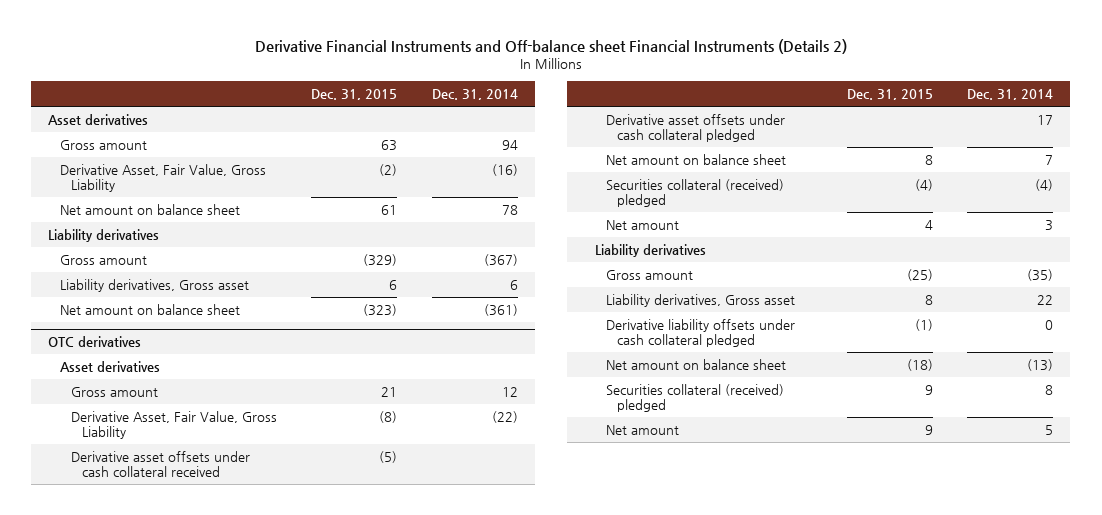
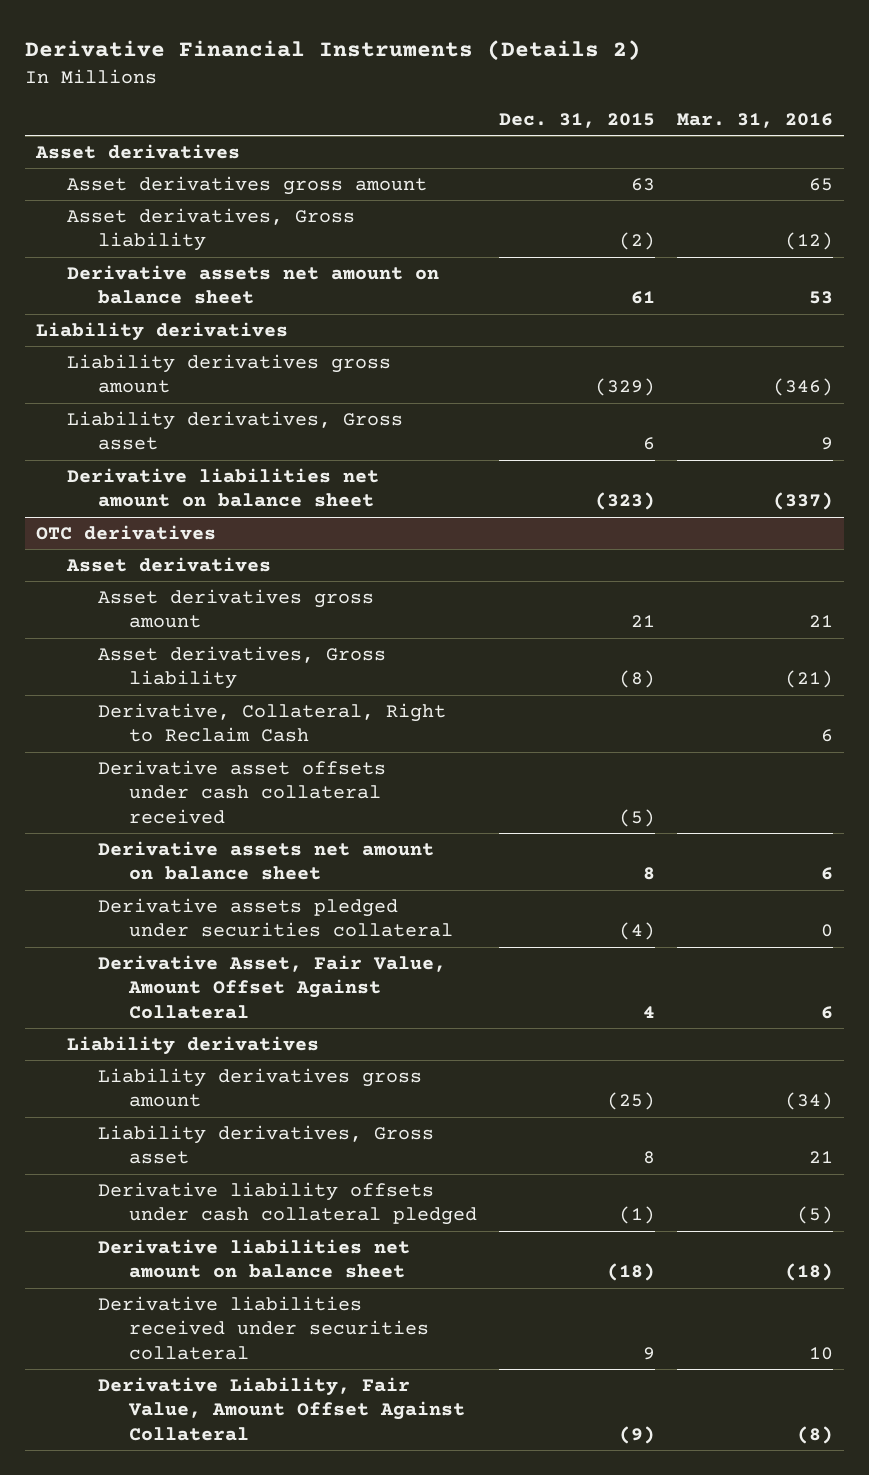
- Derivative Financial Instruments and Off-balance sheet Financial Instruments (Details 2)
+ Derivative Financial Instruments (Details 2)
- | Dec. 31, 2015 | Dec. 31, 2014
+ | Dec. 31, 2015 | Mar. 31, 2016
- Gross amount | 63 | 94
- Derivative Asset, Fair Value, Gross Liability | (2) | (16)
- Net amount on balance sheet | 61 | 78
+ Asset derivatives gross amount | 63 | 65
+ Asset derivatives, Gross liability | (2) | (12)
+ Derivative assets net amount on balance sheet | 61 | 53
- Gross amount | (329) | (367)
+ Liability derivatives gross amount | (329) | (346)
- Net amount on balance sheet | (323) | (361)
+ Derivative liabilities net amount on balance sheet | (323) | (337)
@ OTC derivatives
- Gross amount | 21 | 12
- Derivative Asset, Fair Value, Gross Liability | (8) | (22)
+ Asset derivatives gross amount | 21 | 21
+ Asset derivatives, Gross liability | (8) | (21)
+ Derivative, Collateral, Right to Reclaim Cash | | 6
- Derivative asset offsets under cash collateral pledged | | 17
- Net amount on balance sheet | 8 | 7
- Securities collateral (received) pledged | (4) | (4)
- Net amount | 4 | 3
+ Derivative assets net amount on balance sheet | 8 | 6
+ Derivative assets pledged under securities collateral | (4) | 0
+ Derivative Asset, Fair Value, Amount Offset Against Collateral | 4 | 6
- Gross amount | (25) | (35)
+ Liability derivatives gross amount | (25) | (34)
- Net amount on balance sheet | (18) | (13)
- Securities collateral (received) pledged | 9 | 8
- Net amount | 9 | 5
+ Derivative liabilities net amount on balance sheet | (18) | (18)
+ Derivative liabilities received under securities collateral | 9 | 10
+ Derivative Liability, Fair Value, Amount Offset Against Collateral | (9) | (8)

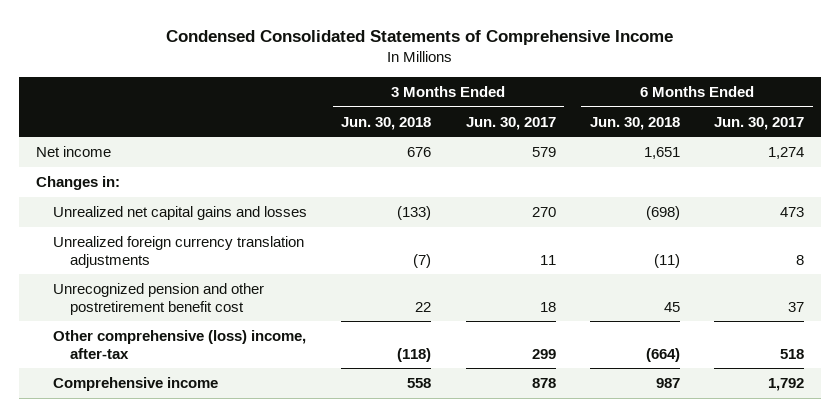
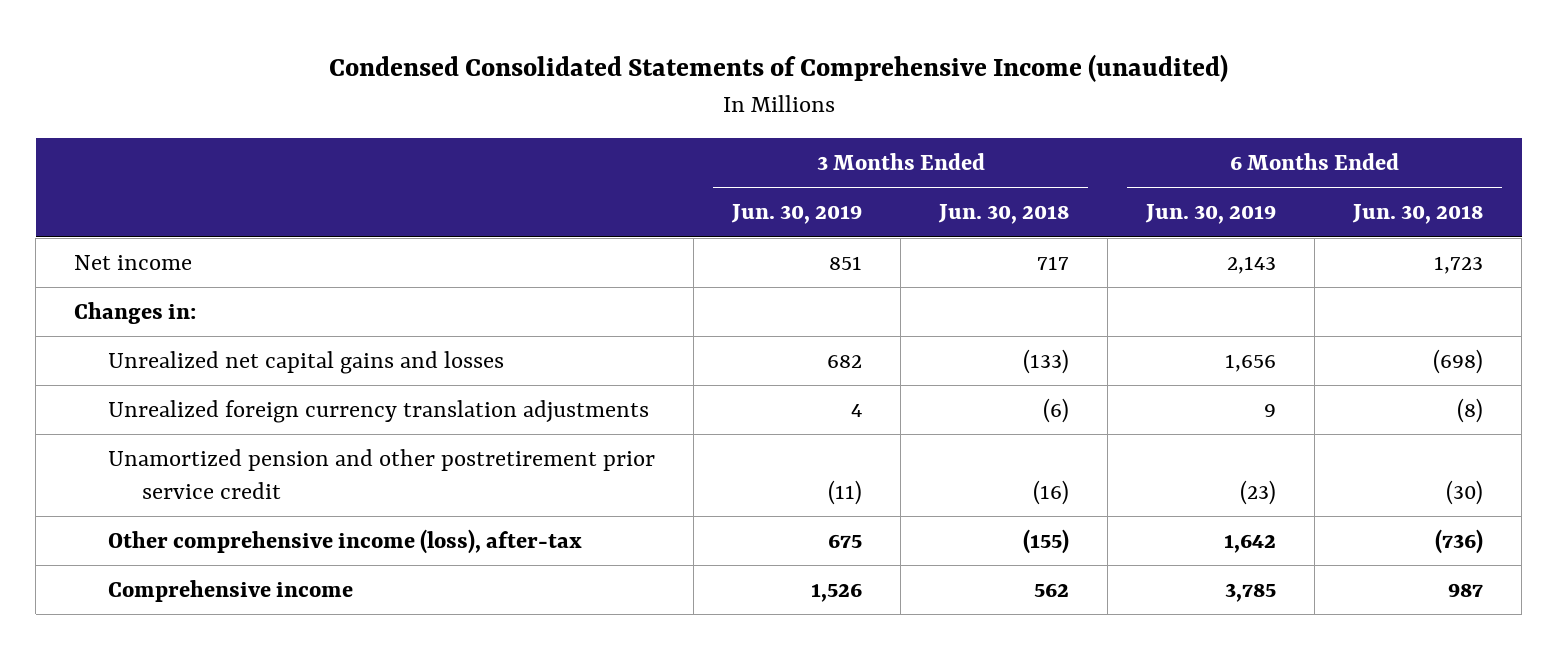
- Condensed Consolidated Statements of Comprehensive Income
+ Condensed Consolidated Statements of Comprehensive Income (unaudited)
- | 3 Months Ended Jun. 30, 2018 | 3 Months Ended Jun. 30, 2017 | 6 Months Ended Jun. 30, 2018 | 6 Months Ended Jun. 30, 2017
+ | 3 Months Ended Jun. 30, 2019 | 3 Months Ended Jun. 30, 2018 | 6 Months Ended Jun. 30, 2019 | 6 Months Ended Jun. 30, 2018
- Net income | 676 | 579 | 1,651 | 1,274
+ Net income | 851 | 717 | 2,143 | 1,723
- Unrealized foreign currency translation adjustments | (7) | 11 | (11) | 8
- Unrecognized pension and other postretirement benefit cost | 22 | 18 | 45 | 37
- Other comprehensive (loss) income, after-tax | (118) | 299 | (664) | 518
- Comprehensive income | 558 | 878 | 987 | 1,792
+ Unrealized foreign currency translation adjustments | 4 | (6) | 9 | (8)
+ Unamortized pension and other postretirement prior service credit | (11) | (16) | (23) | (30)
+ Other comprehensive income (loss), after-tax | 675 | (155) | 1,642 | (736)
+ Comprehensive income | 1,526 | 562 | 3,785 | 987

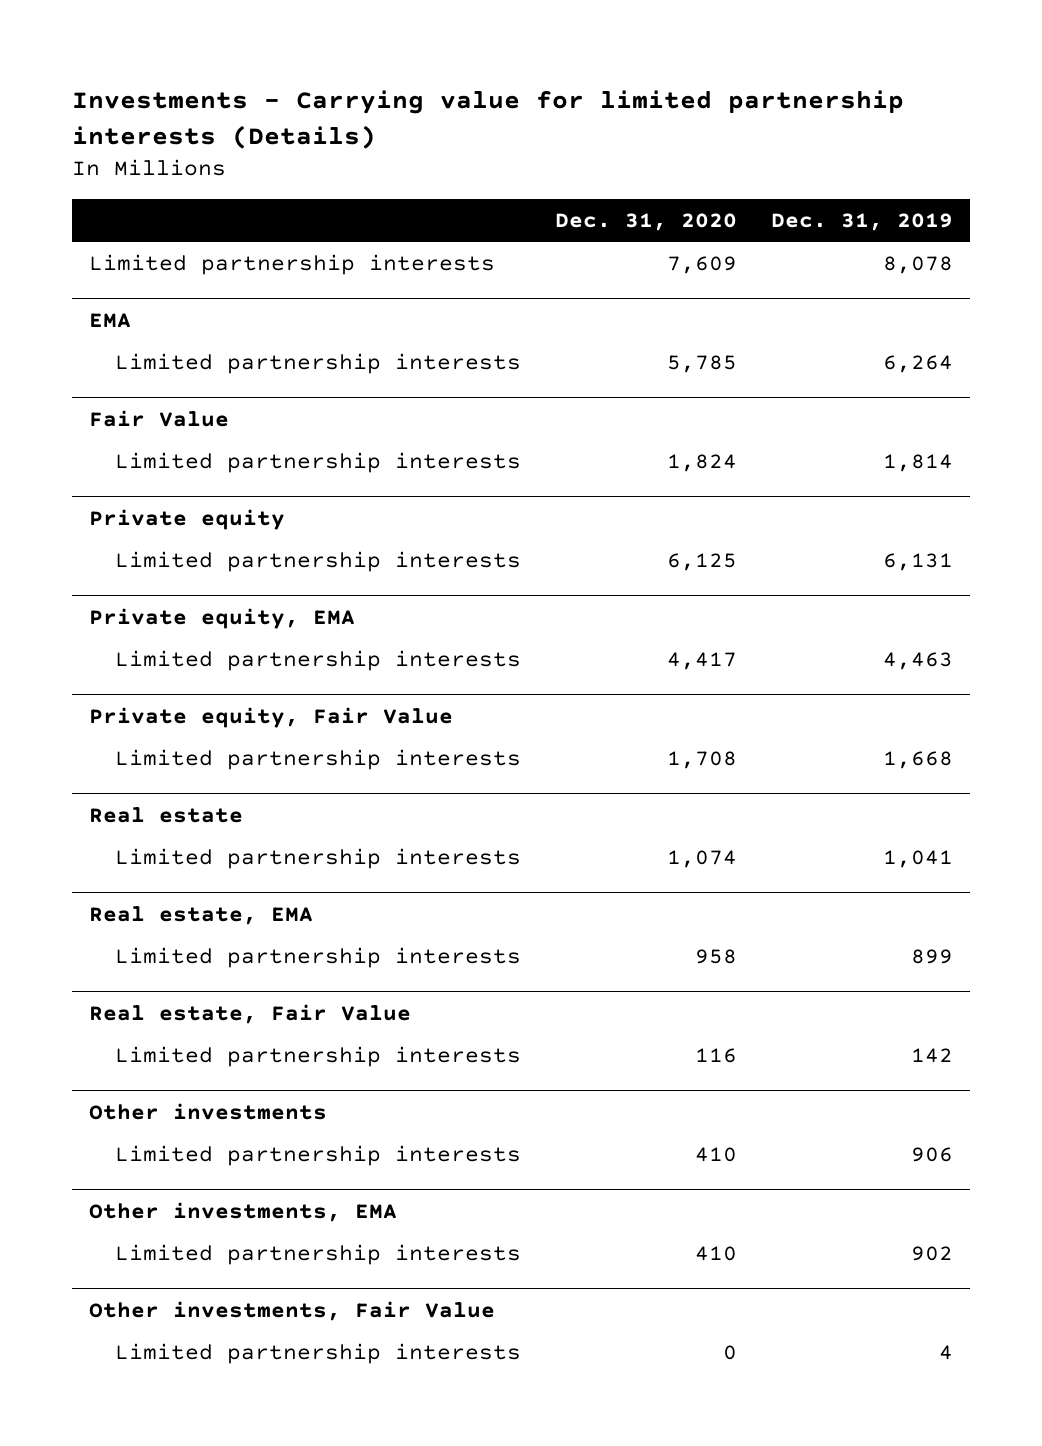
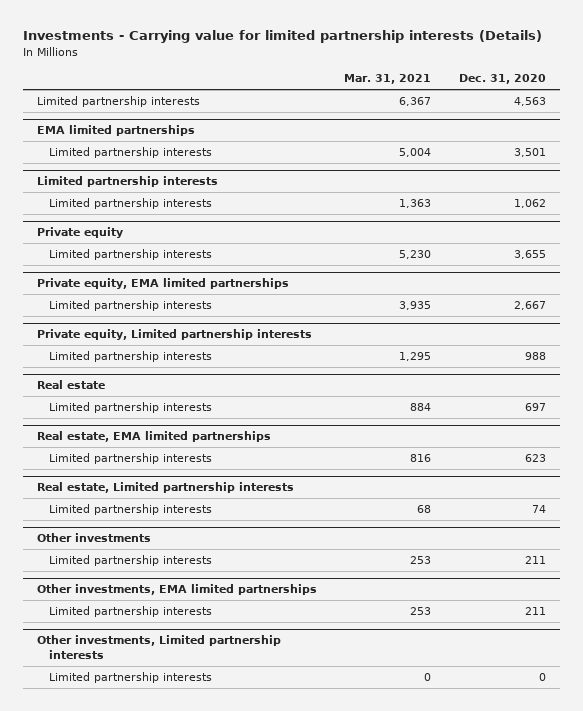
- | Dec. 31, 2020 | Dec. 31, 2019
+ | Mar. 31, 2021 | Dec. 31, 2020
- Limited partnership interests | 7,609 | 8,078
- EMA
- Limited partnership interests | 5,785 | 6,264
- Fair Value
- Limited partnership interests | 1,824 | 1,814
+ Limited partnership interests | 6,367 | 4,563
+ EMA limited partnerships
+ Limited partnership interests | 5,004 | 3,501
+ Limited partnership interests
+ Limited partnership interests | 1,363 | 1,062
@ Private equity
- Limited partnership interests | 6,125 | 6,131
- Private equity, EMA
- Limited partnership interests | 4,417 | 4,463
- Private equity, Fair Value
- Limited partnership interests | 1,708 | 1,668
@ Private equity
+ Limited partnership interests | 5,230 | 3,655
+ Private equity, EMA limited partnerships
+ Limited partnership interests | 3,935 | 2,667
+ Private equity, Limited partnership interests
+ Limited partnership interests | 1,295 | 988
@ Real estate
- Limited partnership interests | 1,074 | 1,041
- Real estate, EMA
- Limited partnership interests | 958 | 899
- Real estate, Fair Value
- Limited partnership interests | 116 | 142
@ Real estate
+ Limited partnership interests | 884 | 697
+ Real estate, EMA limited partnerships
+ Limited partnership interests | 816 | 623
+ Real estate, Limited partnership interests
+ Limited partnership interests | 68 | 74
@ Other investments
- Limited partnership interests | 410 | 906
- Other investments, EMA
- Limited partnership interests | 410 | 902
- Other investments, Fair Value
@ Other investments
+ Limited partnership interests | 253 | 211
+ Other investments, EMA limited partnerships
+ Limited partnership interests | 253 | 211
+ Other investments, Limited partnership interests

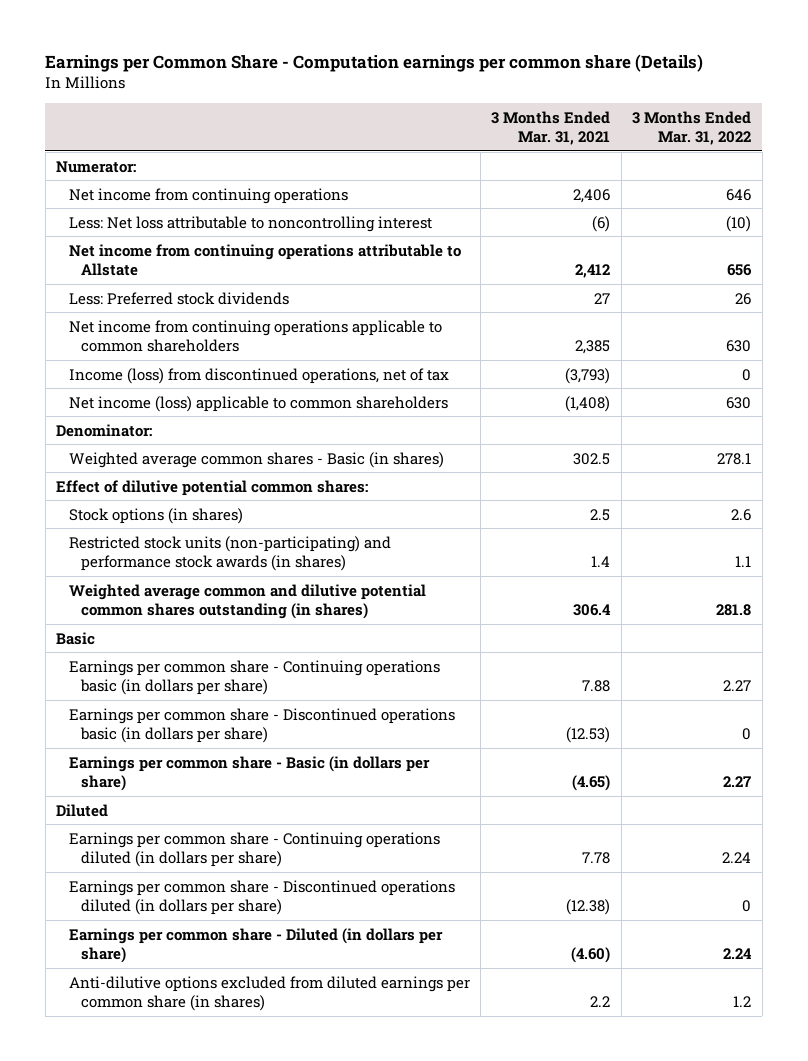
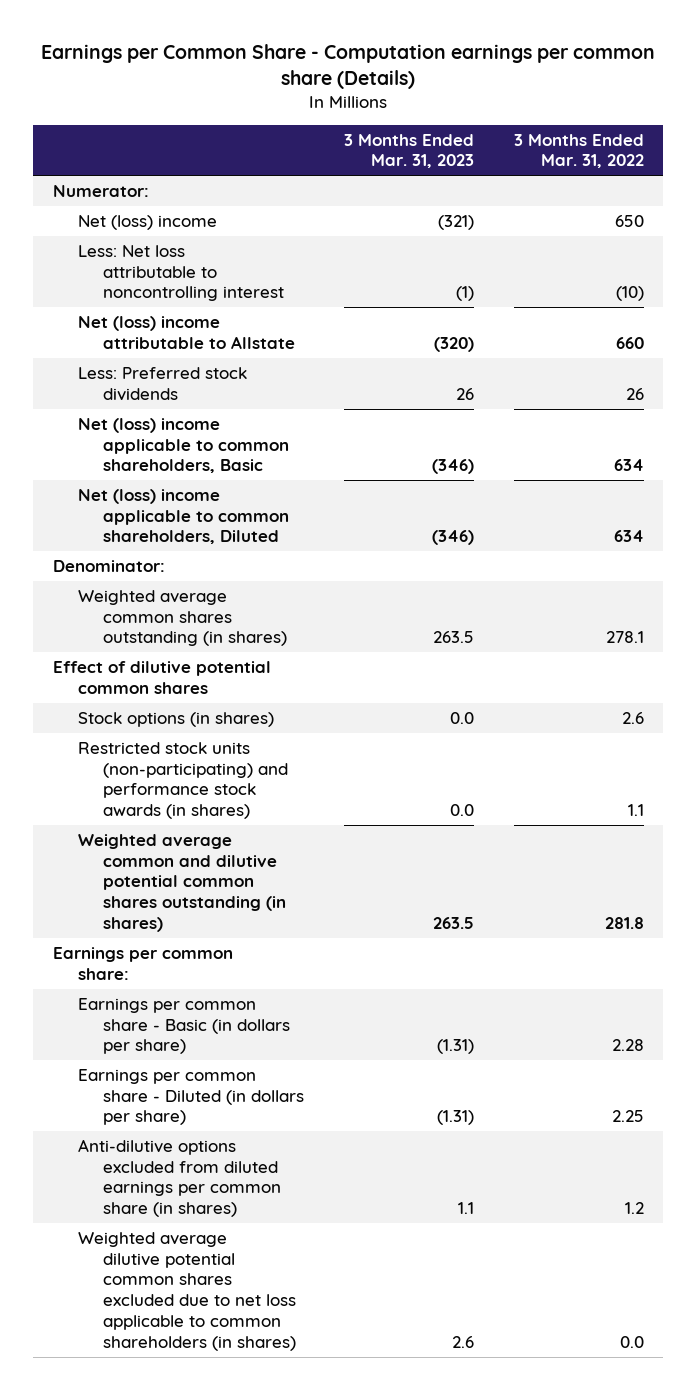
- | 3 Months Ended Mar. 31, 2021 | 3 Months Ended Mar. 31, 2022
+ | 3 Months Ended Mar. 31, 2023 | 3 Months Ended Mar. 31, 2022
- Net income from continuing operations | 2,406 | 646
+ Net (loss) income | (321) | 650
- Net income from continuing operations attributable to Allstate | 2,412 | 656
+ Net (loss) income attributable to Allstate | (320) | 660
- Net income from continuing operations applicable to common shareholders | 2,385 | 630
- Income (loss) from discontinued operations, net of tax | (3,793) | 0
- Net income (loss) applicable to common shareholders | (1,408) | 630
+ Net (loss) income applicable to common shareholders, Basic | (346) | 634
+ Net (loss) income applicable to common shareholders, Diluted | (346) | 634
- Weighted average common shares - Basic (in shares) | 302.5 | 278.1
- Effect of dilutive potential common shares:
+ Weighted average common shares outstanding (in shares) | 263.5 | 278.1
+ Effect of dilutive potential common shares
- Basic
- Earnings per common share - Continuing operations basic (in dollars per share) | 7.88 | 2.27
- Earnings per common share - Discontinued operations basic (in dollars per share) | (12.53) | 0
- Earnings per common share - Basic (in dollars per share) | (4.65) | 2.27
- Diluted
- Earnings per common share - Continuing operations diluted (in dollars per share) | 7.78 | 2.24
- Earnings per common share - Discontinued operations diluted (in dollars per share) | (12.38) | 0
- Earnings per common share - Diluted (in dollars per share) | (4.60) | 2.24
+ Earnings per common share:
+ Earnings per common share - Basic (in dollars per share) | (1.31) | 2.28
+ Earnings per common share - Diluted (in dollars per share) | (1.31) | 2.25
+ Weighted average dilutive potential common shares excluded due to net loss applicable to common shareholders (in shares) | 2.6 | 0.0

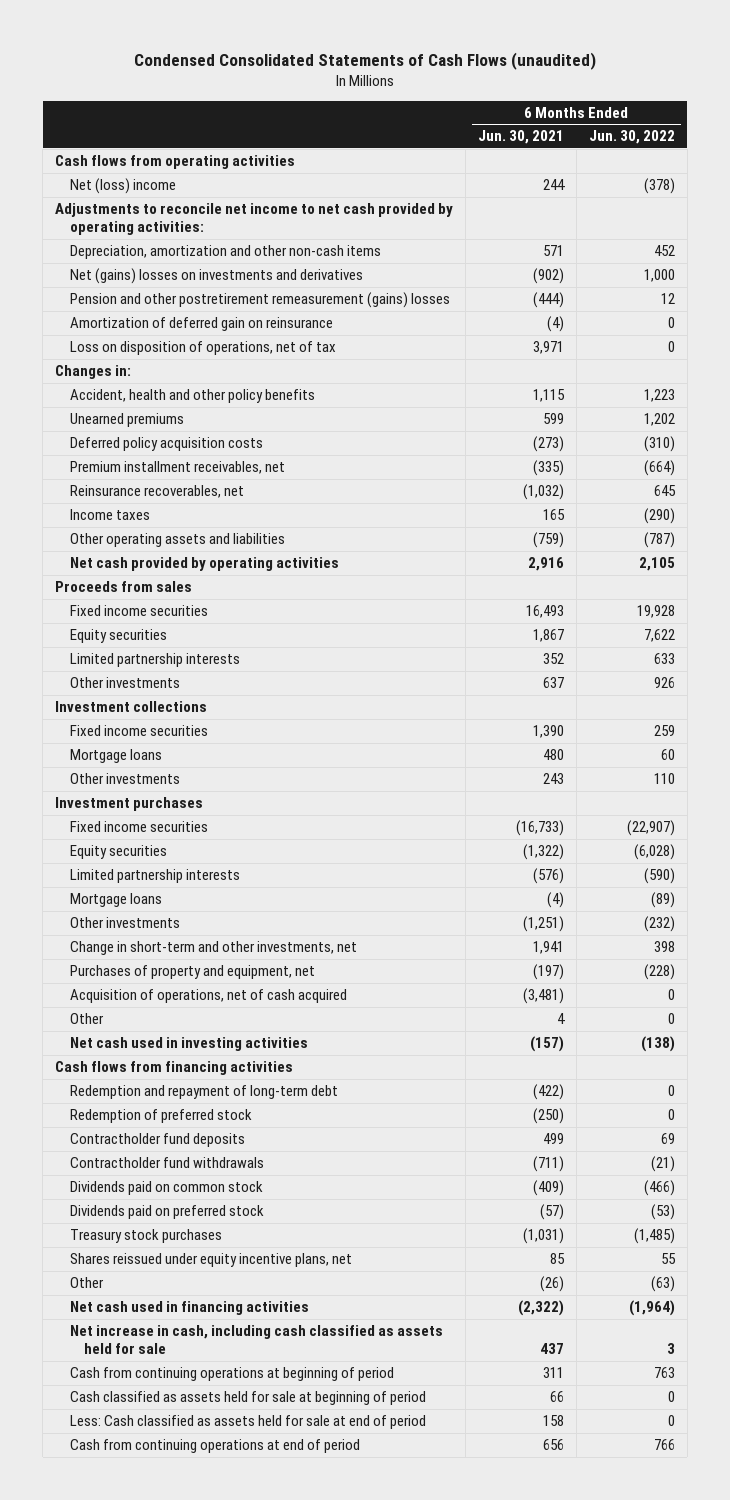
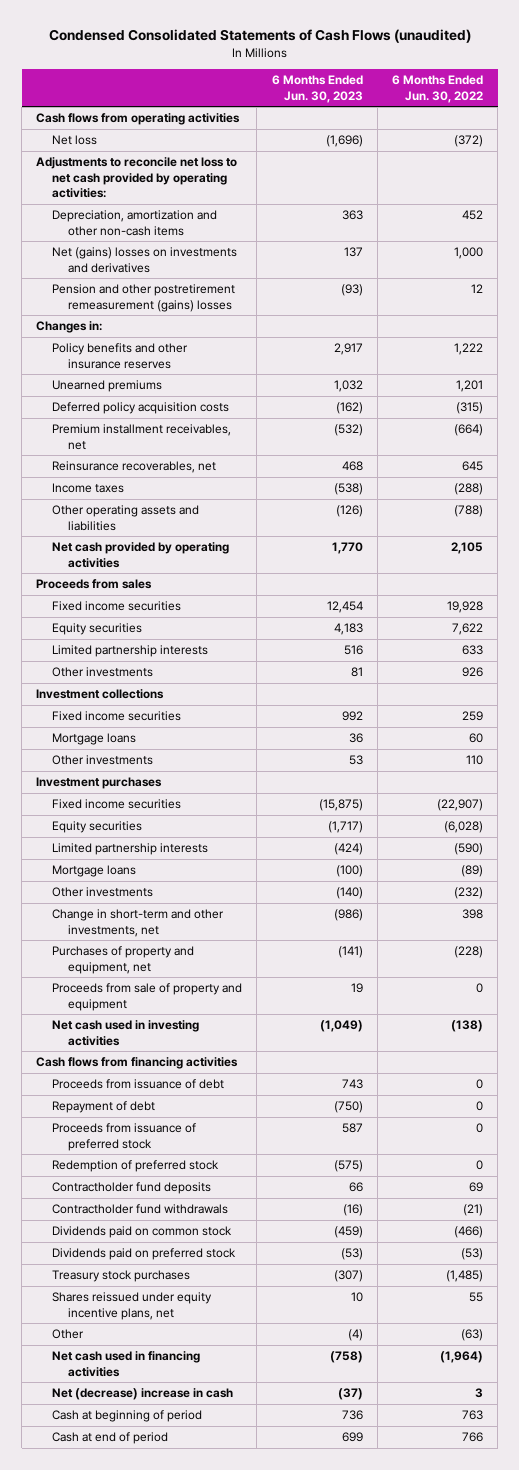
- | 6 Months Ended Jun. 30, 2021 | 6 Months Ended Jun. 30, 2022
+ | 6 Months Ended Jun. 30, 2023 | 6 Months Ended Jun. 30, 2022
- Net (loss) income | 244 | (378)
- Adjustments to reconcile net income to net cash provided by operating activities:
+ Net loss | (1,696) | (372)
+ Adjustments to reconcile net loss to net cash provided by operating activities:
- Amortization of deferred gain on reinsurance | (4) | 0
- Loss on disposition of operations, net of tax | 3,971 | 0
- Accident, health and other policy benefits | 1,115 | 1,223
- Unearned premiums | 599 | 1,202
- Deferred policy acquisition costs | (273) | (310)
+ Policy benefits and other insurance reserves | 2,917 | 1,222
+ Unearned premiums | 1,032 | 1,201
+ Deferred policy acquisition costs | (162) | (315)
- Income taxes | 165 | (290)
- Other operating assets and liabilities | (759) | (787)
+ Income taxes | (538) | (288)
+ Other operating assets and liabilities | (126) | (788)
- Acquisition of operations, net of cash acquired | (3,481) | 0
- Other | 4 | 0
+ Proceeds from sale of property and equipment | 19 | 0
- Redemption and repayment of long-term debt | (422) | 0
+ Proceeds from issuance of debt | 743 | 0
+ Repayment of debt | (750) | 0
+ Proceeds from issuance of preferred stock | 587 | 0
- Net increase in cash, including cash classified as assets held for sale | 437 | 3
- Cash from continuing operations at beginning of period | 311 | 763
- Cash classified as assets held for sale at beginning of period | 66 | 0
- Less: Cash classified as assets held for sale at end of period | 158 | 0
- Cash from continuing operations at end of period | 656 | 766
+ Net (decrease) increase in cash | (37) | 3
+ Cash at beginning of period | 736 | 763
+ Cash at end of period | 699 | 766

